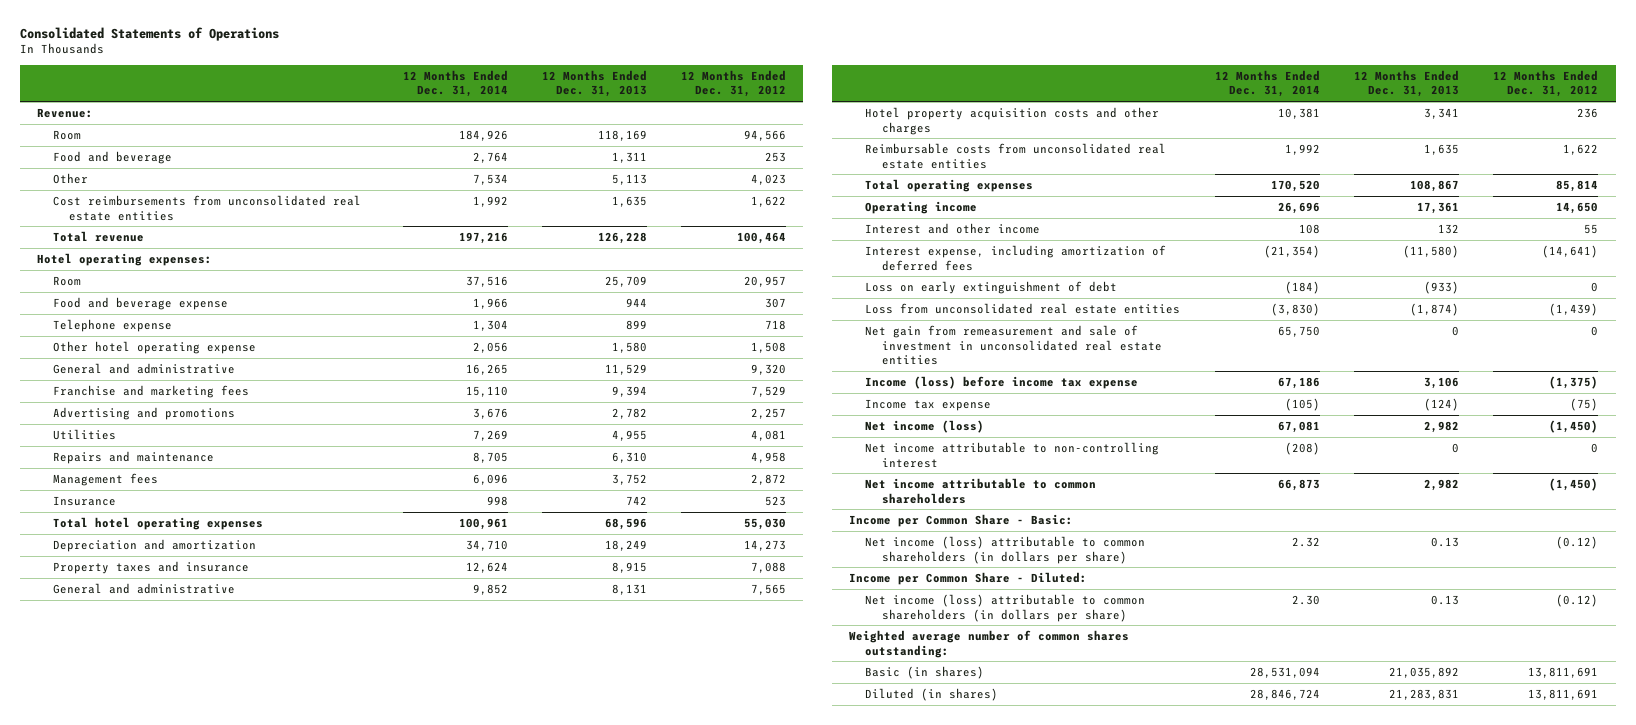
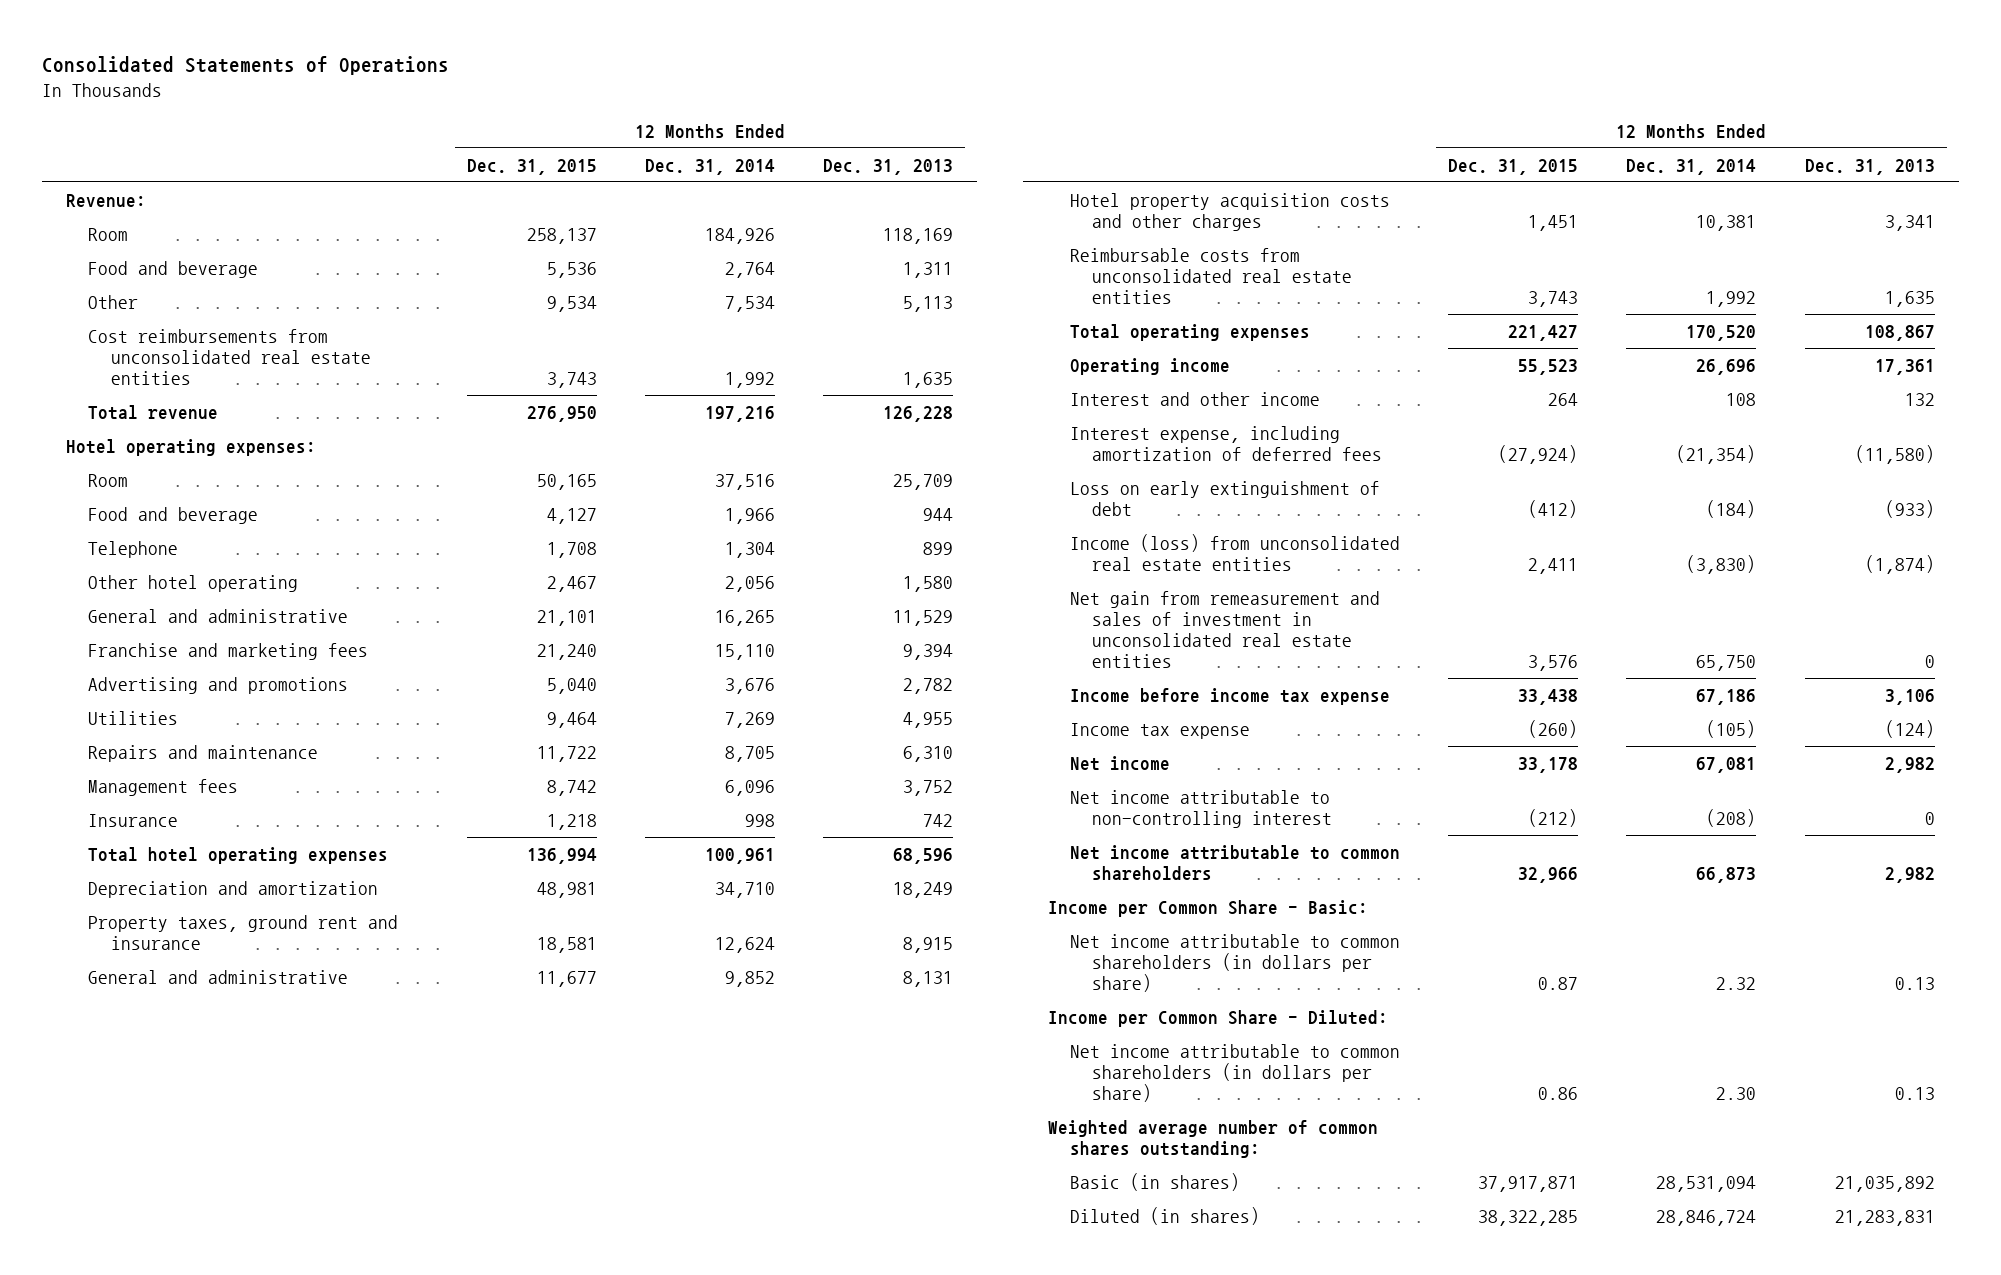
- | 12 Months Ended Dec. 31, 2014 | 12 Months Ended Dec. 31, 2013 | 12 Months Ended Dec. 31, 2012
+ | 12 Months Ended Dec. 31, 2015 | 12 Months Ended Dec. 31, 2014 | 12 Months Ended Dec. 31, 2013
- Food and beverage expense | 1,966 | 944 | 307
- Telephone expense | 1,304 | 899 | 718
- Other hotel operating expense | 2,056 | 1,580 | 1,508
+ Food and beverage | 4,127 | 1,966 | 944
+ Telephone | 1,708 | 1,304 | 899
+ Other hotel operating | 2,467 | 2,056 | 1,580
- Property taxes and insurance | 12,624 | 8,915 | 7,088
+ Property taxes, ground rent and insurance | 18,581 | 12,624 | 8,915
- Loss from unconsolidated real estate entities | (3,830) | (1,874) | (1,439)
- Net gain from remeasurement and sale of investment in unconsolidated real estate entities | 65,750 | 0 | 0
- Income (loss) before income tax expense | 67,186 | 3,106 | (1,375)
+ Income (loss) from unconsolidated real estate entities | 2,411 | (3,830) | (1,874)
+ Net gain from remeasurement and sales of investment in unconsolidated real estate entities | 3,576 | 65,750 | 0
+ Income before income tax expense | 33,438 | 67,186 | 3,106
- Net income (loss) | 67,081 | 2,982 | (1,450)
+ Net income | 33,178 | 67,081 | 2,982
- Net income (loss) attributable to common shareholders (in dollars per share) | 2.32 | 0.13 | (0.12)
+ Net income attributable to common shareholders (in dollars per share) | 0.87 | 2.32 | 0.13
- Net income (loss) attributable to common shareholders (in dollars per share) | 2.30 | 0.13 | (0.12)
+ Net income attributable to common shareholders (in dollars per share) | 0.86 | 2.30 | 0.13

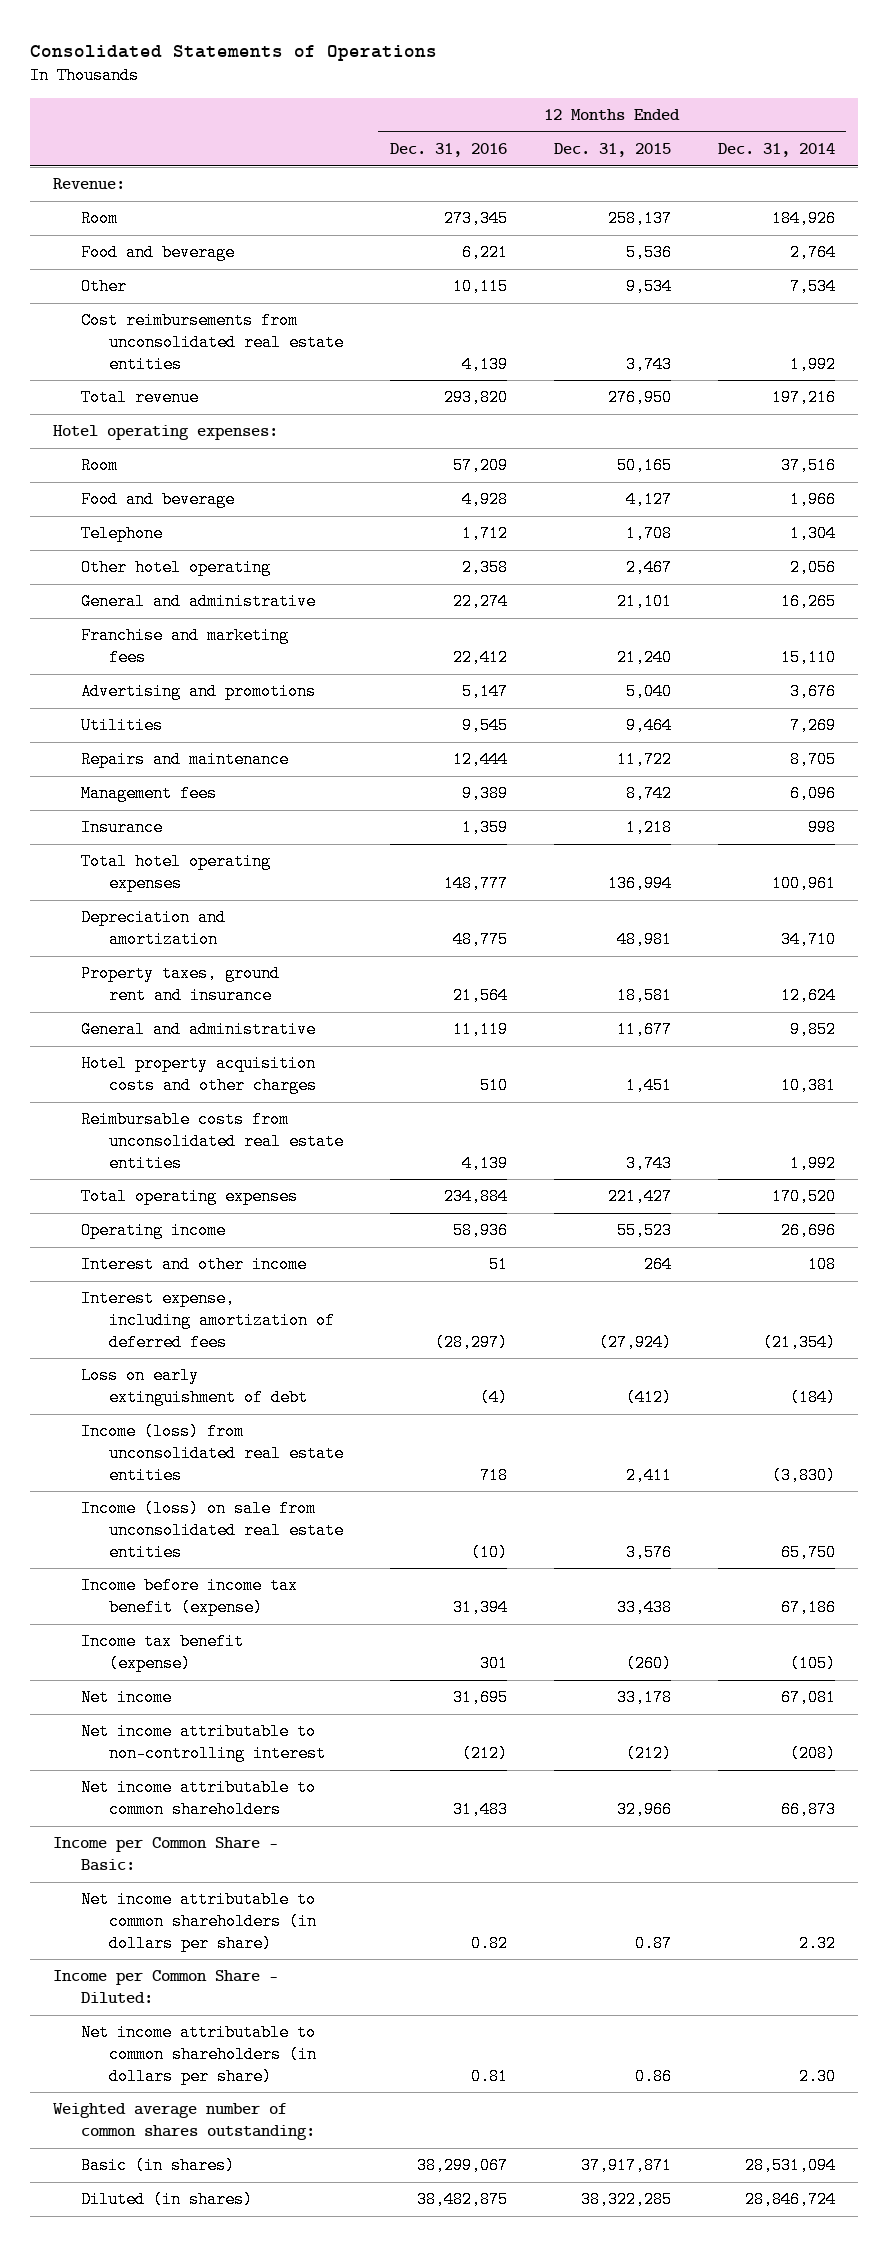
- | 12 Months Ended Dec. 31, 2015 | 12 Months Ended Dec. 31, 2014 | 12 Months Ended Dec. 31, 2013
+ | 12 Months Ended Dec. 31, 2016 | 12 Months Ended Dec. 31, 2015 | 12 Months Ended Dec. 31, 2014
- Net gain from remeasurement and sales of investment in unconsolidated real estate entities | 3,576 | 65,750 | 0
- Income before income tax expense | 33,438 | 67,186 | 3,106
- Income tax expense | (260) | (105) | (124)
+ Income (loss) on sale from unconsolidated real estate entities | (10) | 3,576 | 65,750
+ Income before income tax benefit (expense) | 31,394 | 33,438 | 67,186
+ Income tax benefit (expense) | 301 | (260) | (105)

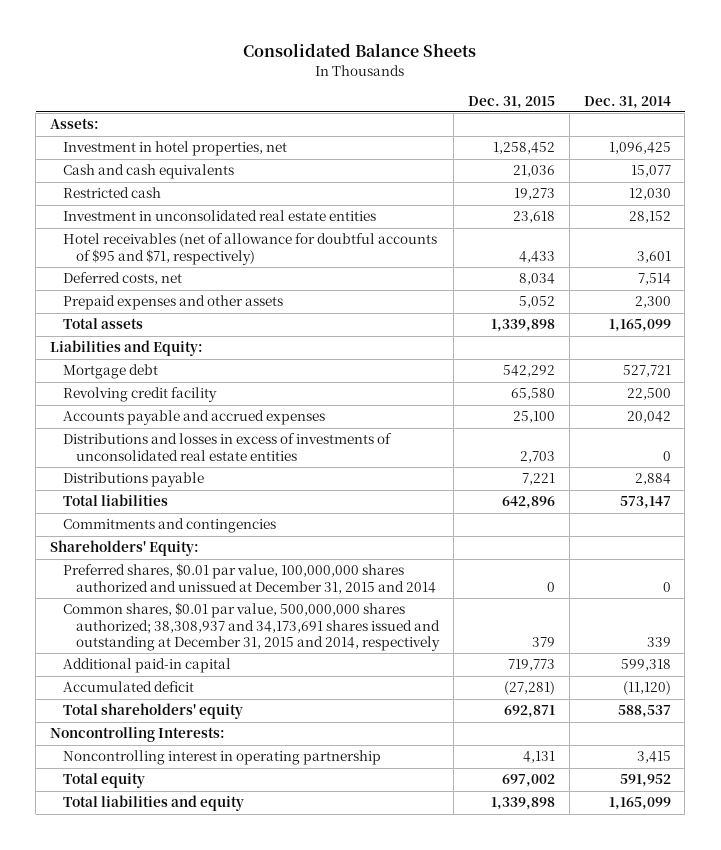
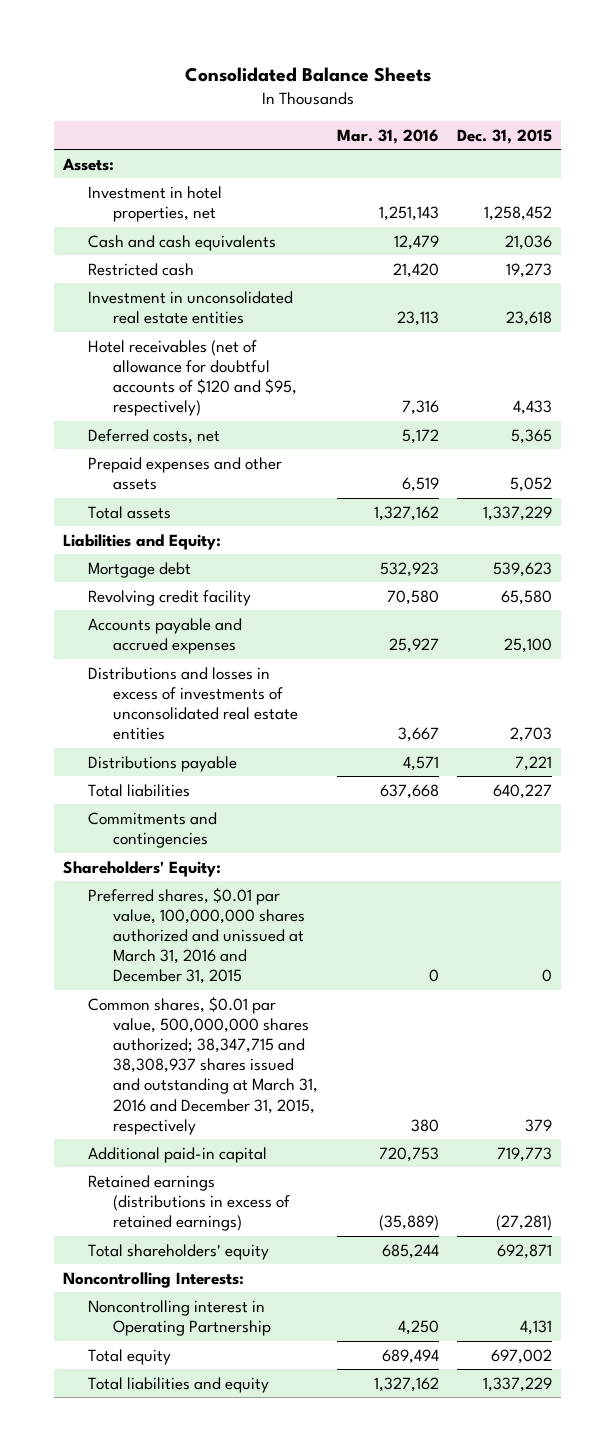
- | Dec. 31, 2015 | Dec. 31, 2014
+ | Mar. 31, 2016 | Dec. 31, 2015
- Hotel receivables (net of allowance for doubtful accounts of $95 and $71, respectively) | 4,433 | 3,601
- Deferred costs, net | 8,034 | 7,514
+ Hotel receivables (net of allowance for doubtful accounts of $120 and $95, respectively) | 7,316 | 4,433
+ Deferred costs, net | 5,172 | 5,365
- Total assets | 1,339,898 | 1,165,099
+ Total assets | 1,327,162 | 1,337,229
- Mortgage debt | 542,292 | 527,721
+ Mortgage debt | 532,923 | 539,623
- Total liabilities | 642,896 | 573,147
+ Total liabilities | 637,668 | 640,227
- Preferred shares, $0.01 par value, 100,000,000 shares authorized and unissued at December 31, 2015 and 2014 | 0 | 0
- Common shares, $0.01 par value, 500,000,000 shares authorized; 38,308,937 and 34,173,691 shares issued and outstanding at December 31, 2015 and 2014, respectively | 379 | 339
+ Preferred shares, $0.01 par value, 100,000,000 shares authorized and unissued at March 31, 2016 and December 31, 2015 | 0 | 0
+ Common shares, $0.01 par value, 500,000,000 shares authorized; 38,347,715 and 38,308,937 shares issued and outstanding at March 31, 2016 and December 31, 2015, respectively | 380 | 379
- Accumulated deficit | (27,281) | (11,120)
+ Retained earnings (distributions in excess of retained earnings) | (35,889) | (27,281)
- Noncontrolling interest in operating partnership | 4,131 | 3,415
+ Noncontrolling interest in Operating Partnership | 4,250 | 4,131
- Total liabilities and equity | 1,339,898 | 1,165,099
+ Total liabilities and equity | 1,327,162 | 1,337,229

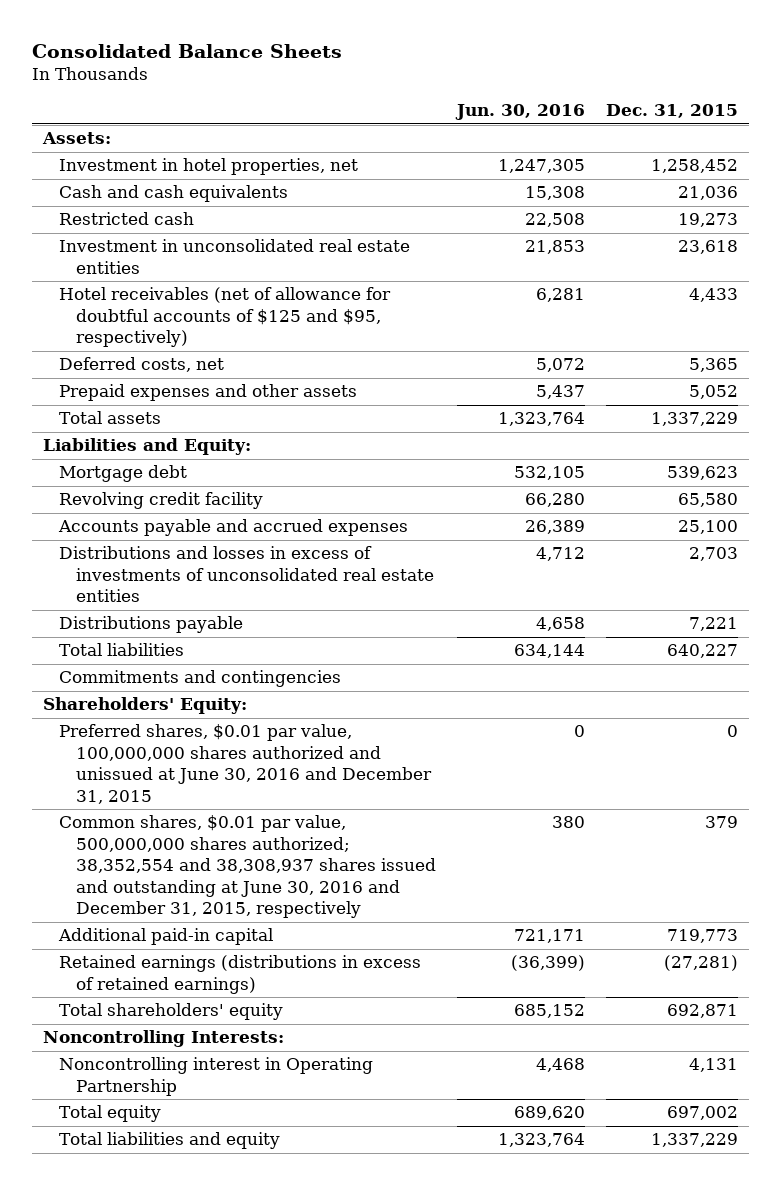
- | Mar. 31, 2016 | Dec. 31, 2015
+ | Jun. 30, 2016 | Dec. 31, 2015
- Hotel receivables (net of allowance for doubtful accounts of $120 and $95, respectively) | 7,316 | 4,433
+ Hotel receivables (net of allowance for doubtful accounts of $125 and $95, respectively) | 6,281 | 4,433
- Preferred shares, $0.01 par value, 100,000,000 shares authorized and unissued at March 31, 2016 and December 31, 2015 | 0 | 0
- Common shares, $0.01 par value, 500,000,000 shares authorized; 38,347,715 and 38,308,937 shares issued and outstanding at March 31, 2016 and December 31, 2015, respectively | 380 | 379
+ Preferred shares, $0.01 par value, 100,000,000 shares authorized and unissued at June 30, 2016 and December 31, 2015 | 0 | 0
+ Common shares, $0.01 par value, 500,000,000 shares authorized; 38,352,554 and 38,308,937 shares issued and outstanding at June 30, 2016 and December 31, 2015, respectively | 380 | 379

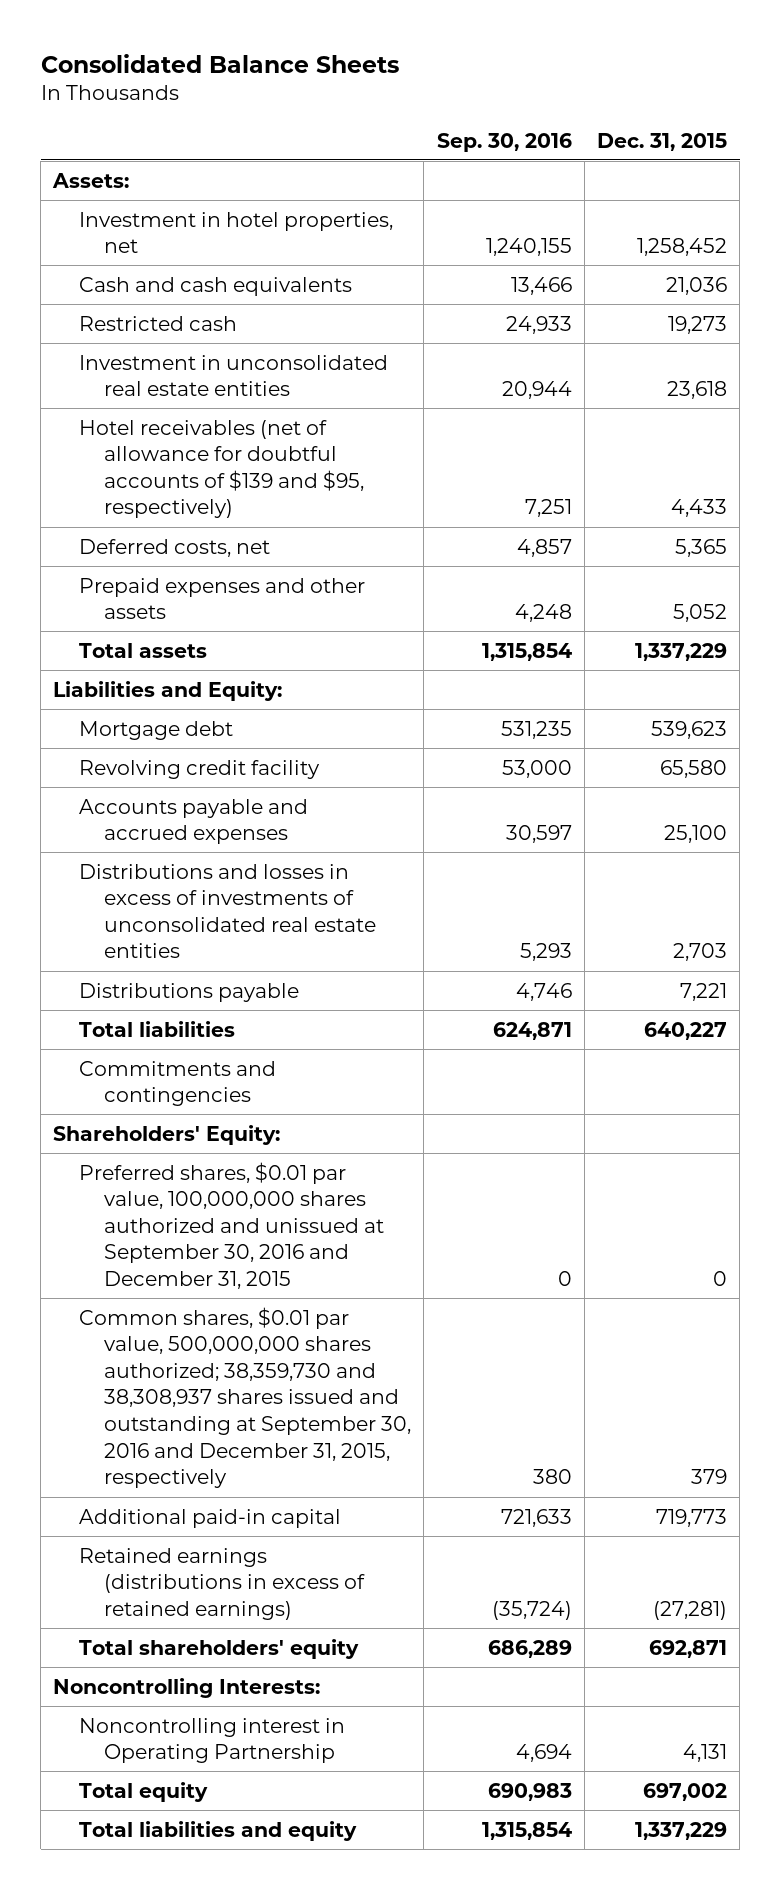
- | Jun. 30, 2016 | Dec. 31, 2015
+ | Sep. 30, 2016 | Dec. 31, 2015
- Hotel receivables (net of allowance for doubtful accounts of $125 and $95, respectively) | 6,281 | 4,433
+ Hotel receivables (net of allowance for doubtful accounts of $139 and $95, respectively) | 7,251 | 4,433
- Preferred shares, $0.01 par value, 100,000,000 shares authorized and unissued at June 30, 2016 and December 31, 2015 | 0 | 0
- Common shares, $0.01 par value, 500,000,000 shares authorized; 38,352,554 and 38,308,937 shares issued and outstanding at June 30, 2016 and December 31, 2015, respectively | 380 | 379
+ Preferred shares, $0.01 par value, 100,000,000 shares authorized and unissued at September 30, 2016 and December 31, 2015 | 0 | 0
+ Common shares, $0.01 par value, 500,000,000 shares authorized; 38,359,730 and 38,308,937 shares issued and outstanding at September 30, 2016 and December 31, 2015, respectively | 380 | 379

